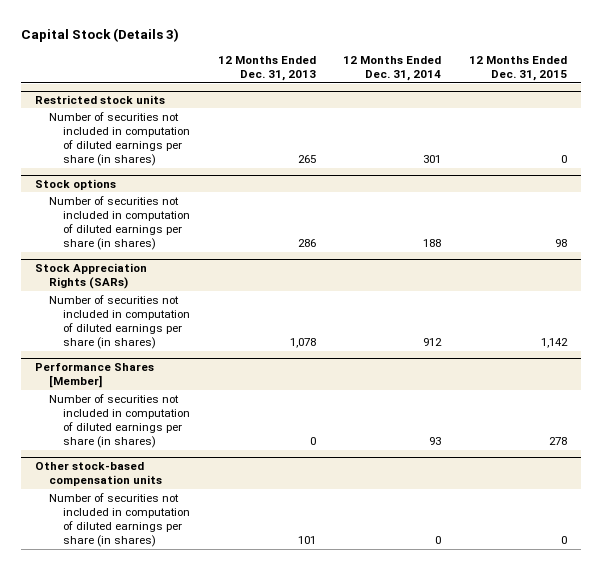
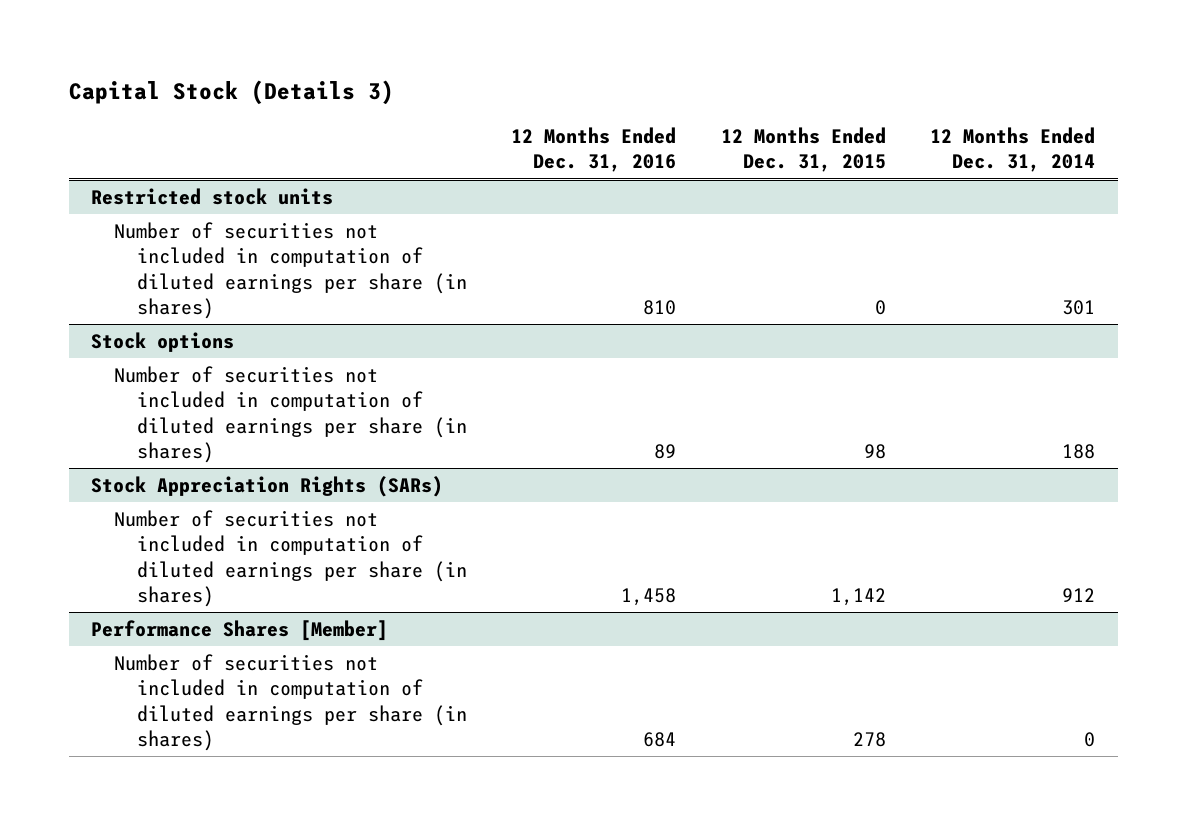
- | 12 Months Ended Dec. 31, 2013 | 12 Months Ended Dec. 31, 2014 | 12 Months Ended Dec. 31, 2015
+ | 12 Months Ended Dec. 31, 2016 | 12 Months Ended Dec. 31, 2015 | 12 Months Ended Dec. 31, 2014
@ Performance Shares [Member]
- Number of securities not included in computation of diluted earnings per share (in shares) | 0 | 93 | 278
- Other stock-based compensation units
- Number of securities not included in computation of diluted earnings per share (in shares) | 101 | 0 | 0
@ Performance Shares [Member]
+ Number of securities not included in computation of diluted earnings per share (in shares) | 684 | 278 | 0

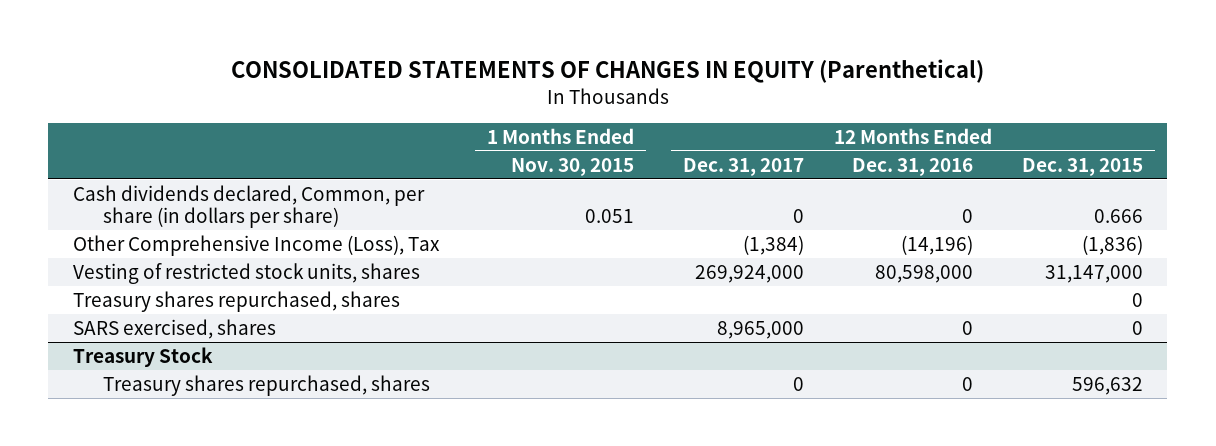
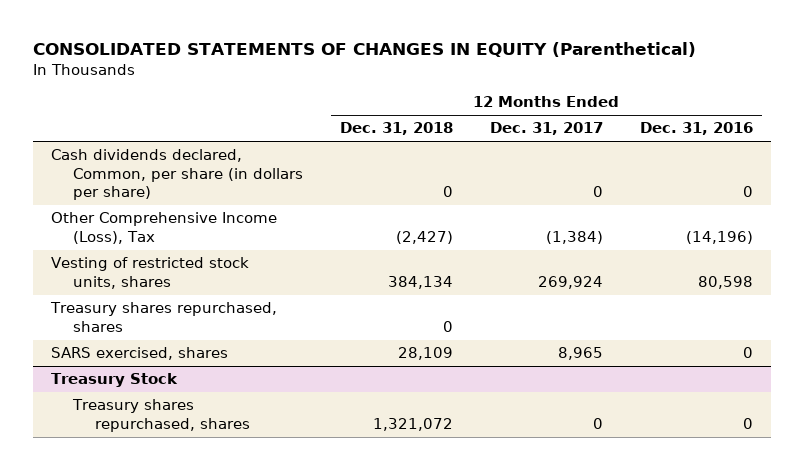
- | 1 Months Ended Nov. 30, 2015 | 12 Months Ended Dec. 31, 2017 | 12 Months Ended Dec. 31, 2016 | 12 Months Ended Dec. 31, 2015
+ | 12 Months Ended Dec. 31, 2018 | 12 Months Ended Dec. 31, 2017 | 12 Months Ended Dec. 31, 2016
- Vesting of restricted stock units, shares | | 269,924,000 | 80,598,000 | 31,147,000
+ Vesting of restricted stock units, shares | 384,134 | 269,924 | 80,598
- SARS exercised, shares | | 8,965,000 | 0 | 0
+ SARS exercised, shares | 28,109 | 8,965 | 0

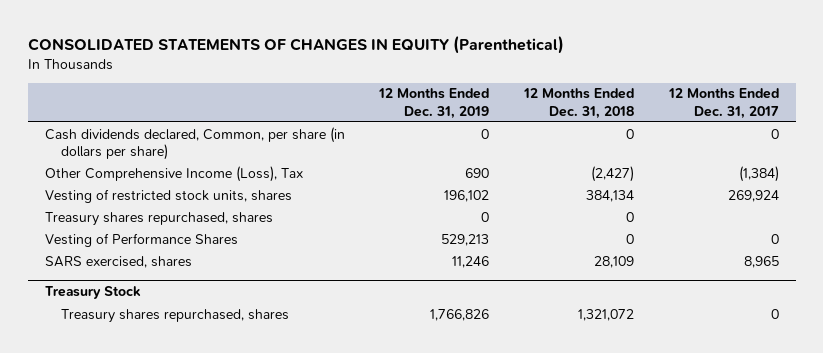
- | 12 Months Ended Dec. 31, 2018 | 12 Months Ended Dec. 31, 2017 | 12 Months Ended Dec. 31, 2016
+ | 12 Months Ended Dec. 31, 2019 | 12 Months Ended Dec. 31, 2018 | 12 Months Ended Dec. 31, 2017
+ Vesting of Performance Shares | 529,213 | 0 | 0

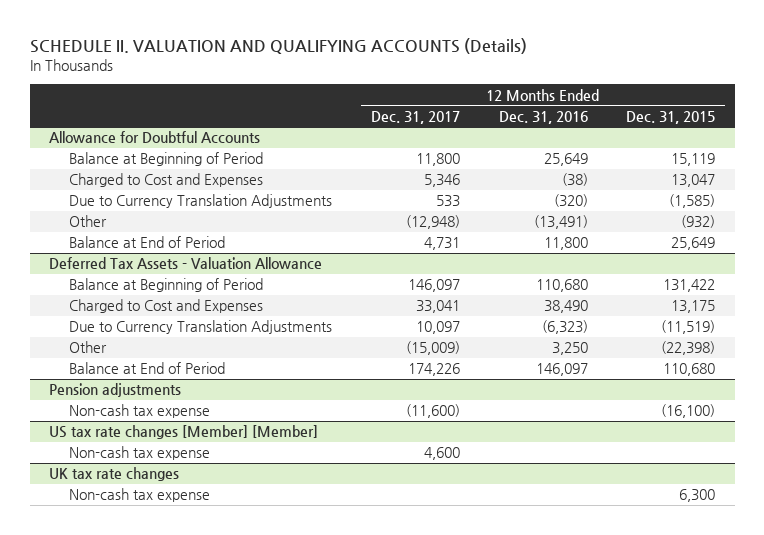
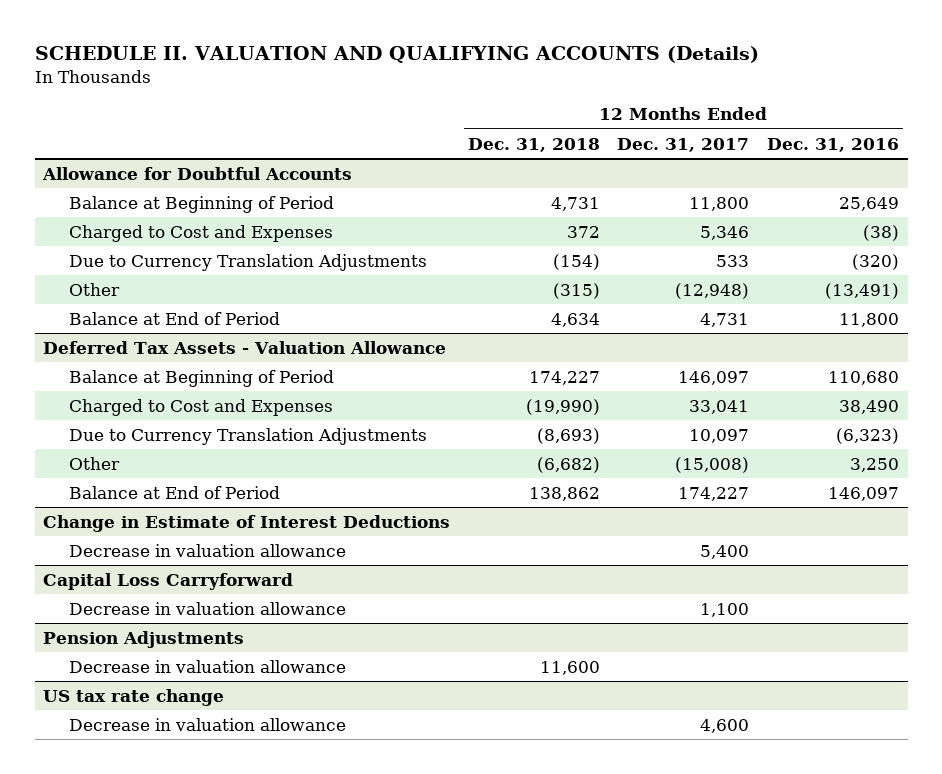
- | 12 Months Ended Dec. 31, 2017 | 12 Months Ended Dec. 31, 2016 | 12 Months Ended Dec. 31, 2015
+ | 12 Months Ended Dec. 31, 2018 | 12 Months Ended Dec. 31, 2017 | 12 Months Ended Dec. 31, 2016
@ Deferred Tax Assets - Valuation Allowance
- Other | (15,009) | 3,250 | (22,398)
- Balance at End of Period | 174,226 | 146,097 | 110,680
- Pension adjustments
- Non-cash tax expense | (11,600) | | (16,100)
- US tax rate changes [Member] [Member]
- Non-cash tax expense | 4,600 | |
- UK tax rate changes
- Non-cash tax expense | | | 6,300
@ Deferred Tax Assets - Valuation Allowance
+ Other | (6,682) | (15,008) | 3,250
+ Balance at End of Period | 138,862 | 174,227 | 146,097
+ Change in Estimate of Interest Deductions
+ Decrease in valuation allowance | | 5,400 |
+ Capital Loss Carryforward
+ Decrease in valuation allowance | | 1,100 |
+ Pension Adjustments
+ Decrease in valuation allowance | 11,600 | |
+ US tax rate change
+ Decrease in valuation allowance | | 4,600 |

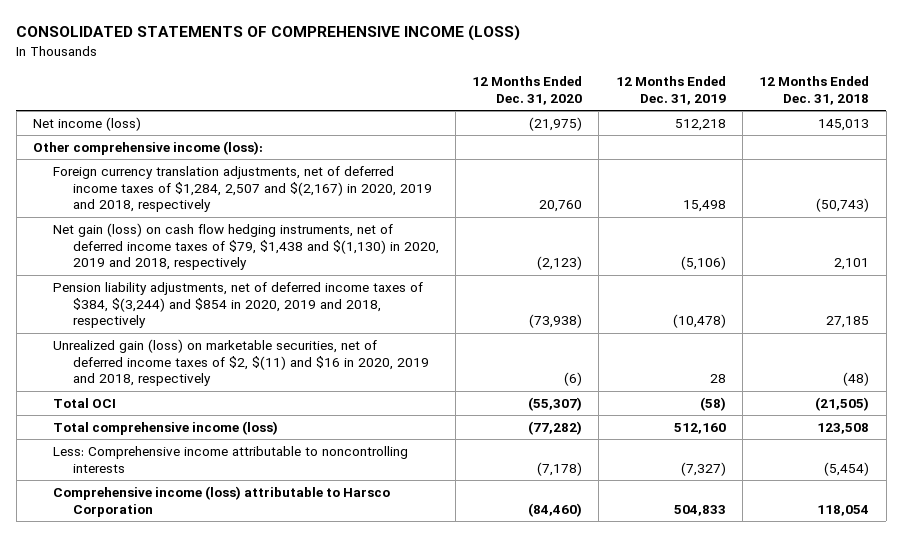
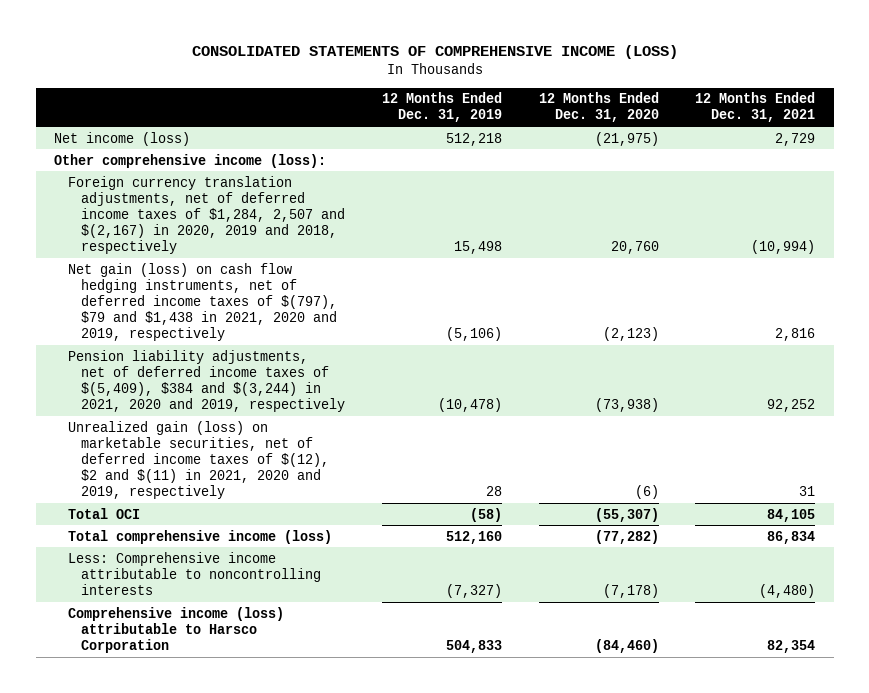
- | 12 Months Ended Dec. 31, 2020 | 12 Months Ended Dec. 31, 2019 | 12 Months Ended Dec. 31, 2018
+ | 12 Months Ended Dec. 31, 2019 | 12 Months Ended Dec. 31, 2020 | 12 Months Ended Dec. 31, 2021
- Net gain (loss) on cash flow hedging instruments, net of deferred income taxes of $79, $1,438 and $(1,130) in 2020, 2019 and 2018, respectively | (2,123) | (5,106) | 2,101
- Pension liability adjustments, net of deferred income taxes of $384, $(3,244) and $854 in 2020, 2019 and 2018, respectively | (73,938) | (10,478) | 27,185
- Unrealized gain (loss) on marketable securities, net of deferred income taxes of $2, $(11) and $16 in 2020, 2019 and 2018, respectively | (6) | 28 | (48)
+ Net gain (loss) on cash flow hedging instruments, net of deferred income taxes of $(797), $79 and $1,438 in 2021, 2020 and 2019, respectively | (5,106) | (2,123) | 2,816
+ Pension liability adjustments, net of deferred income taxes of $(5,409), $384 and $(3,244) in 2021, 2020 and 2019, respectively | (10,478) | (73,938) | 92,252
+ Unrealized gain (loss) on marketable securities, net of deferred income taxes of $(12), $2 and $(11) in 2021, 2020 and 2019, respectively | 28 | (6) | 31

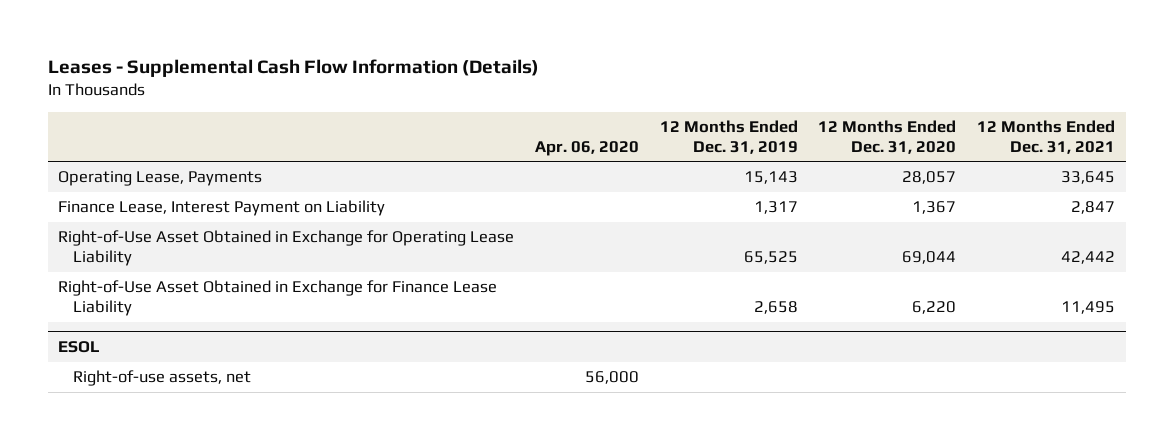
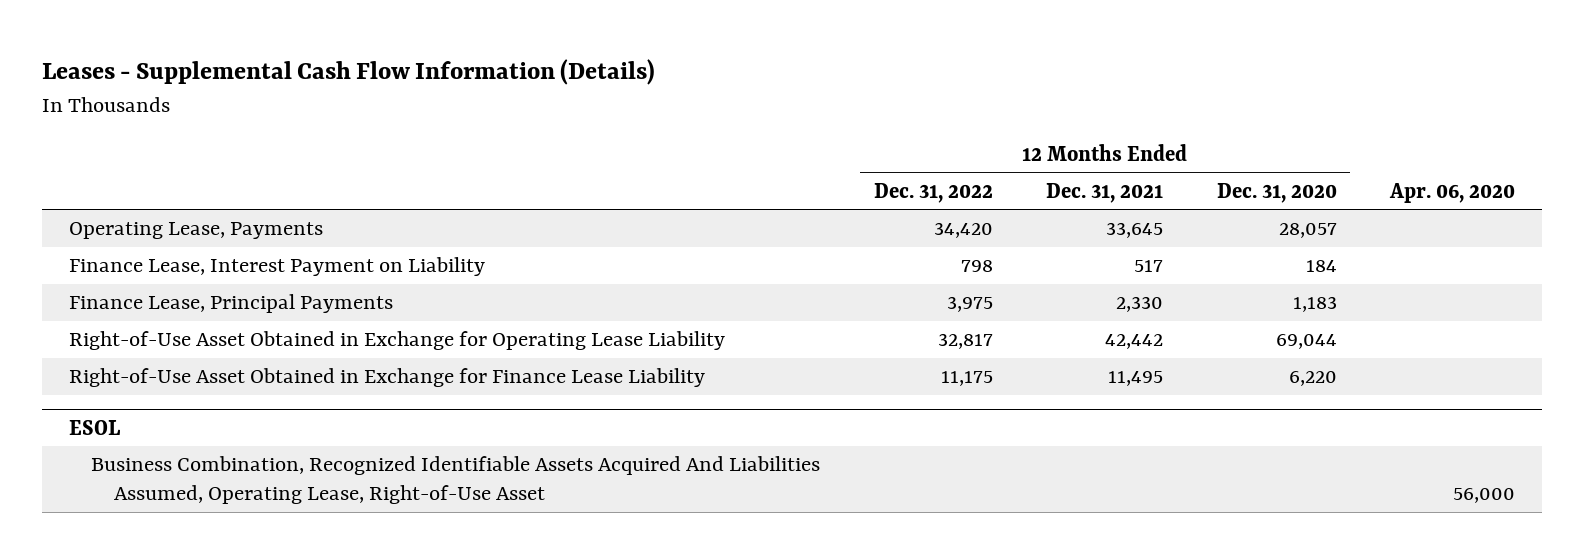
- | Apr. 06, 2020 | 12 Months Ended Dec. 31, 2019 | 12 Months Ended Dec. 31, 2020 | 12 Months Ended Dec. 31, 2021
+ | 12 Months Ended Dec. 31, 2022 | 12 Months Ended Dec. 31, 2021 | 12 Months Ended Dec. 31, 2020 | Apr. 06, 2020
- Finance Lease, Interest Payment on Liability | | 1,317 | 1,367 | 2,847
+ Finance Lease, Interest Payment on Liability | 798 | 517 | 184 |
+ Finance Lease, Principal Payments | 3,975 | 2,330 | 1,183 |
@ ESOL
- Right-of-use assets, net | 56,000 | | |
+ Business Combination, Recognized Identifiable Assets Acquired And Liabilities Assumed, Operating Lease, Right-of-Use Asset | | | | 56,000

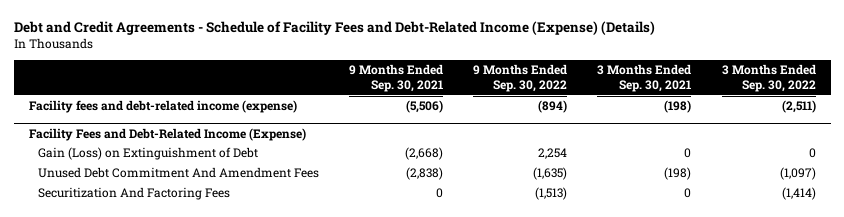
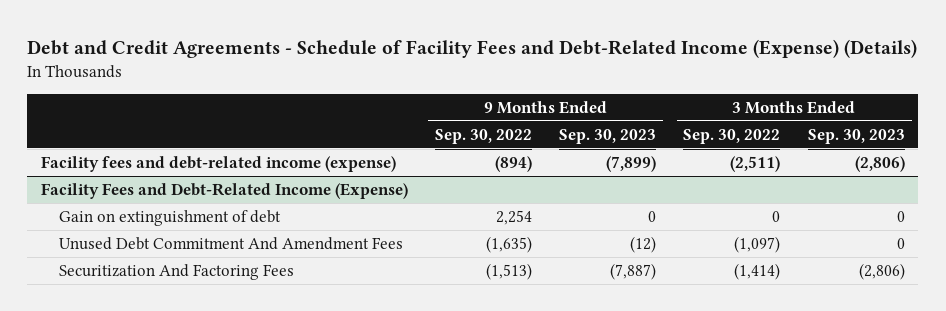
- | 9 Months Ended Sep. 30, 2021 | 9 Months Ended Sep. 30, 2022 | 3 Months Ended Sep. 30, 2021 | 3 Months Ended Sep. 30, 2022
+ | 9 Months Ended Sep. 30, 2022 | 9 Months Ended Sep. 30, 2023 | 3 Months Ended Sep. 30, 2022 | 3 Months Ended Sep. 30, 2023
@ Facility Fees and Debt-Related Income (Expense)
- Gain (Loss) on Extinguishment of Debt | (2,668) | 2,254 | 0 | 0
+ Gain on extinguishment of debt | 2,254 | 0 | 0 | 0

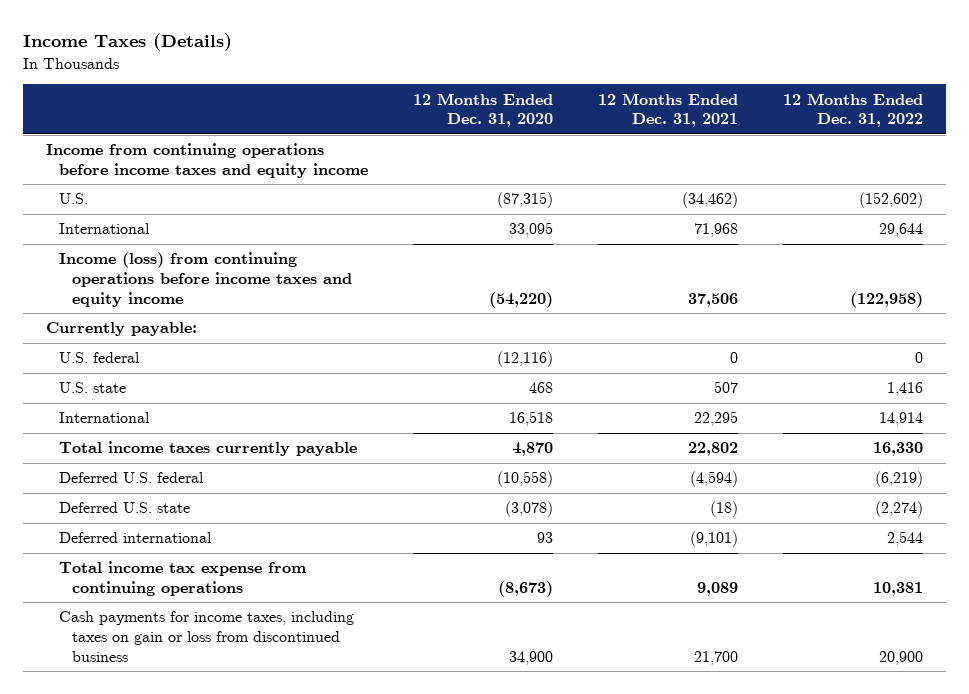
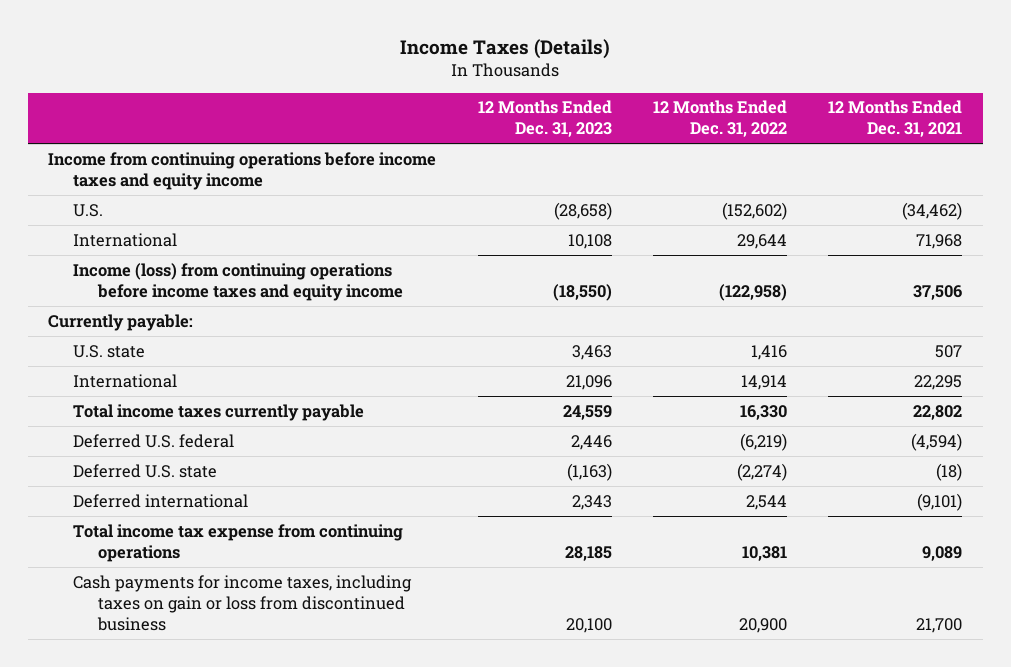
- | 12 Months Ended Dec. 31, 2020 | 12 Months Ended Dec. 31, 2021 | 12 Months Ended Dec. 31, 2022
+ | 12 Months Ended Dec. 31, 2023 | 12 Months Ended Dec. 31, 2022 | 12 Months Ended Dec. 31, 2021
- U.S. federal | (12,116) | 0 | 0

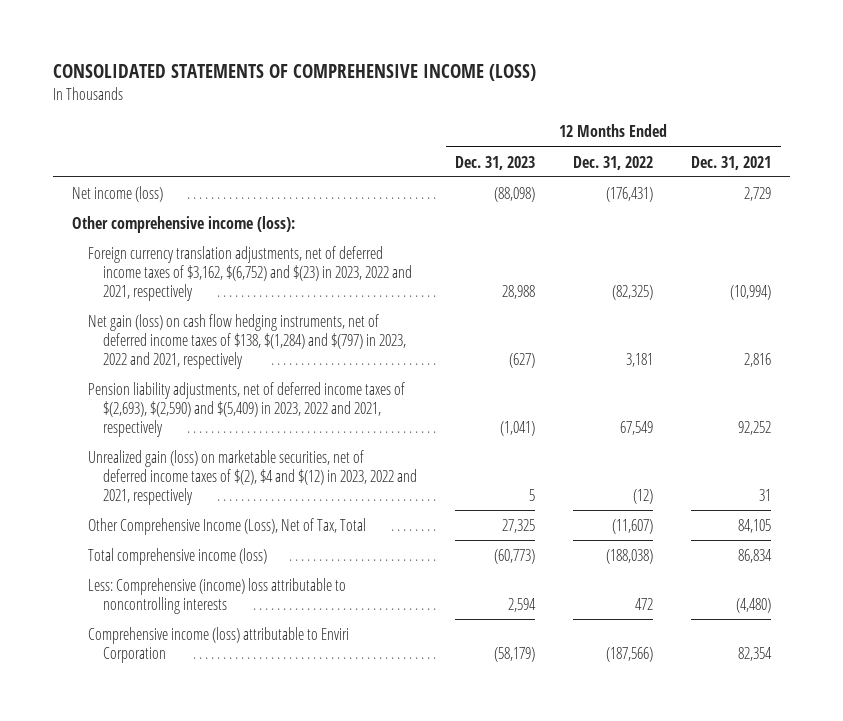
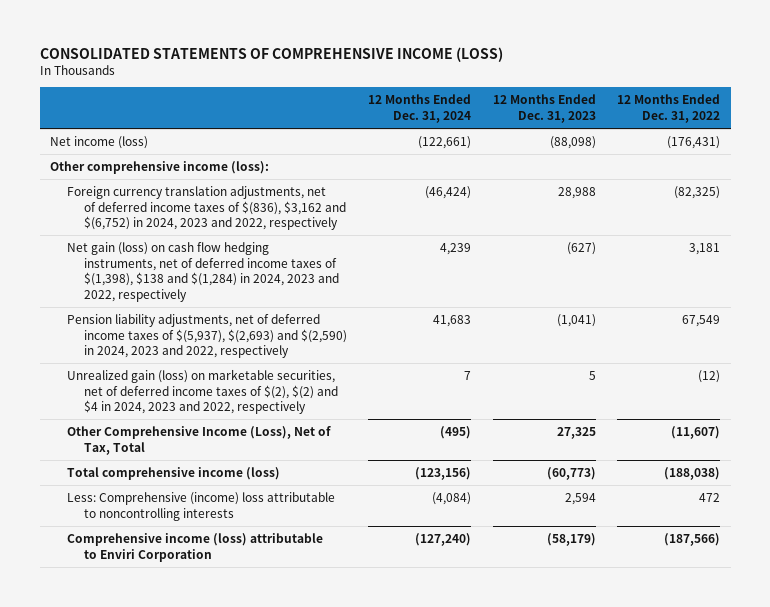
- | 12 Months Ended Dec. 31, 2023 | 12 Months Ended Dec. 31, 2022 | 12 Months Ended Dec. 31, 2021
+ | 12 Months Ended Dec. 31, 2024 | 12 Months Ended Dec. 31, 2023 | 12 Months Ended Dec. 31, 2022
- Foreign currency translation adjustments, net of deferred income taxes of $3,162, $(6,752) and $(23) in 2023, 2022 and 2021, respectively | 28,988 | (82,325) | (10,994)
- Net gain (loss) on cash flow hedging instruments, net of deferred income taxes of $138, $(1,284) and $(797) in 2023, 2022 and 2021, respectively | (627) | 3,181 | 2,816
- Pension liability adjustments, net of deferred income taxes of $(2,693), $(2,590) and $(5,409) in 2023, 2022 and 2021, respectively | (1,041) | 67,549 | 92,252
- Unrealized gain (loss) on marketable securities, net of deferred income taxes of $(2), $4 and $(12) in 2023, 2022 and 2021, respectively | 5 | (12) | 31
+ Foreign currency translation adjustments, net of deferred income taxes of $(836), $3,162 and $(6,752) in 2024, 2023 and 2022, respectively | (46,424) | 28,988 | (82,325)
+ Net gain (loss) on cash flow hedging instruments, net of deferred income taxes of $(1,398), $138 and $(1,284) in 2024, 2023 and 2022, respectively | 4,239 | (627) | 3,181
+ Pension liability adjustments, net of deferred income taxes of $(5,937), $(2,693) and $(2,590) in 2024, 2023 and 2022, respectively | 41,683 | (1,041) | 67,549
+ Unrealized gain (loss) on marketable securities, net of deferred income taxes of $(2), $(2) and $4 in 2024, 2023 and 2022, respectively | 7 | 5 | (12)

